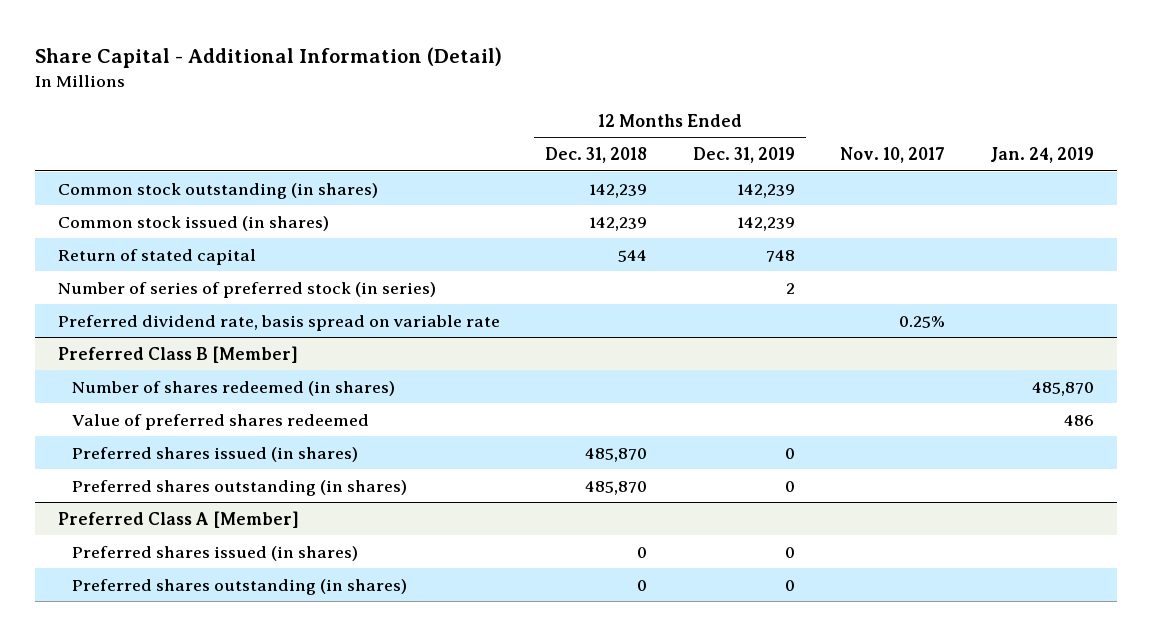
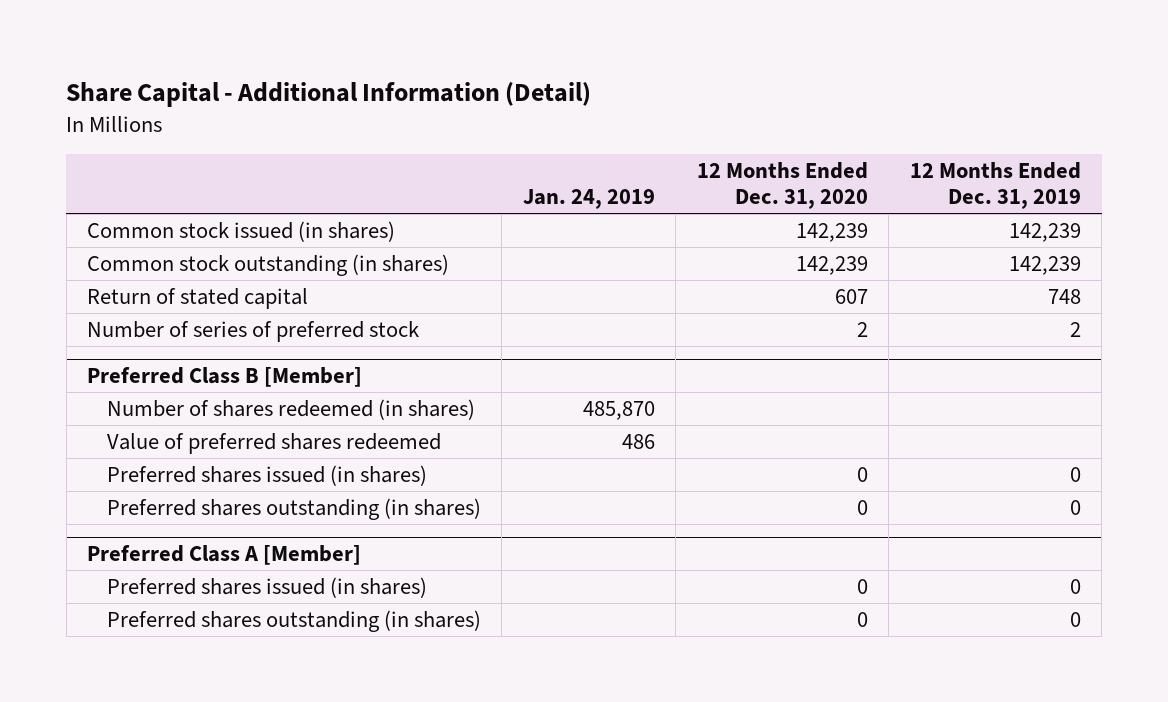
- | 12 Months Ended Dec. 31, 2018 | 12 Months Ended Dec. 31, 2019 | Nov. 10, 2017 | Jan. 24, 2019
+ | Jan. 24, 2019 | 12 Months Ended Dec. 31, 2020 | 12 Months Ended Dec. 31, 2019
moved down: Common stock outstanding (in shares) | | 142,239 | 142,239
- Number of series of preferred stock (in series) | | 2 | |
- Preferred dividend rate, basis spread on variable rate | | | 0.25% |
+ Number of series of preferred stock | | 2 | 2

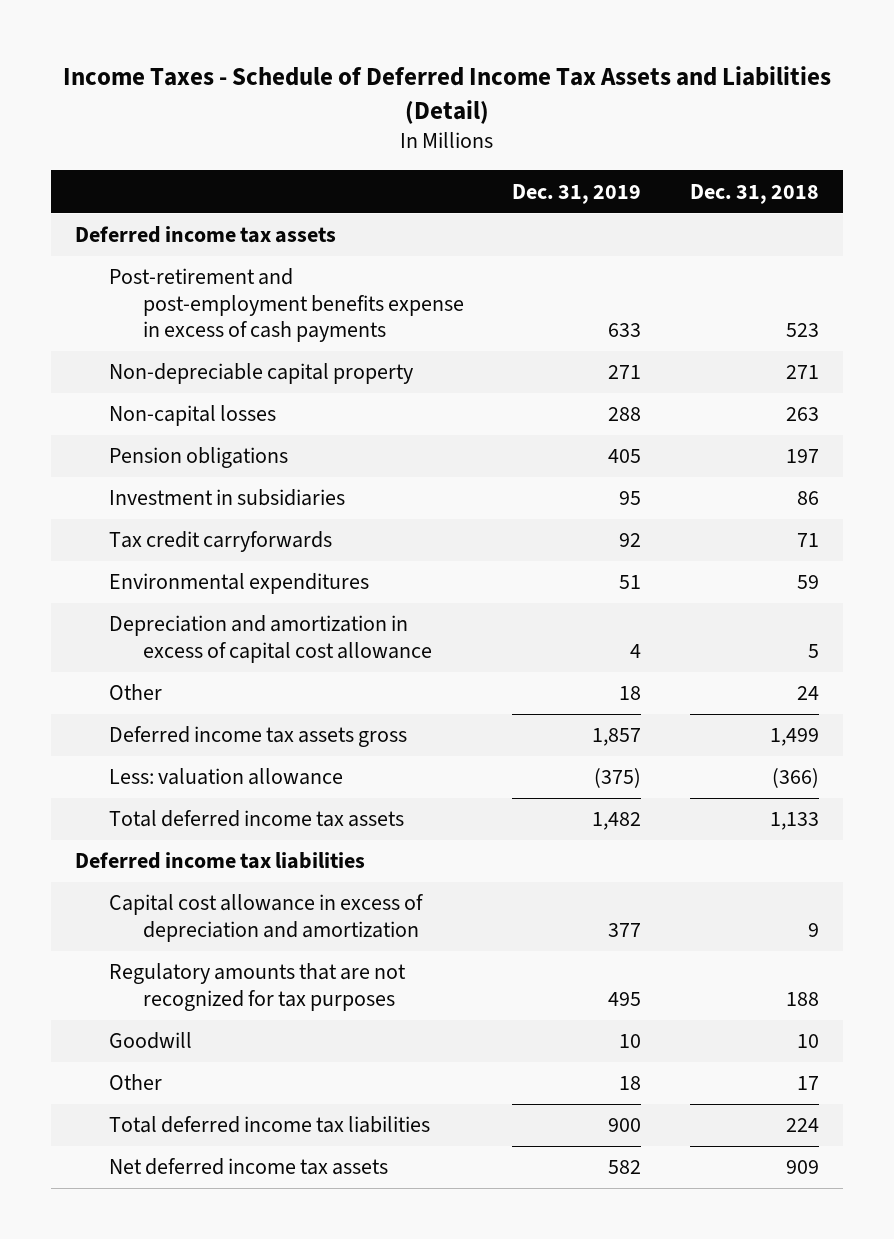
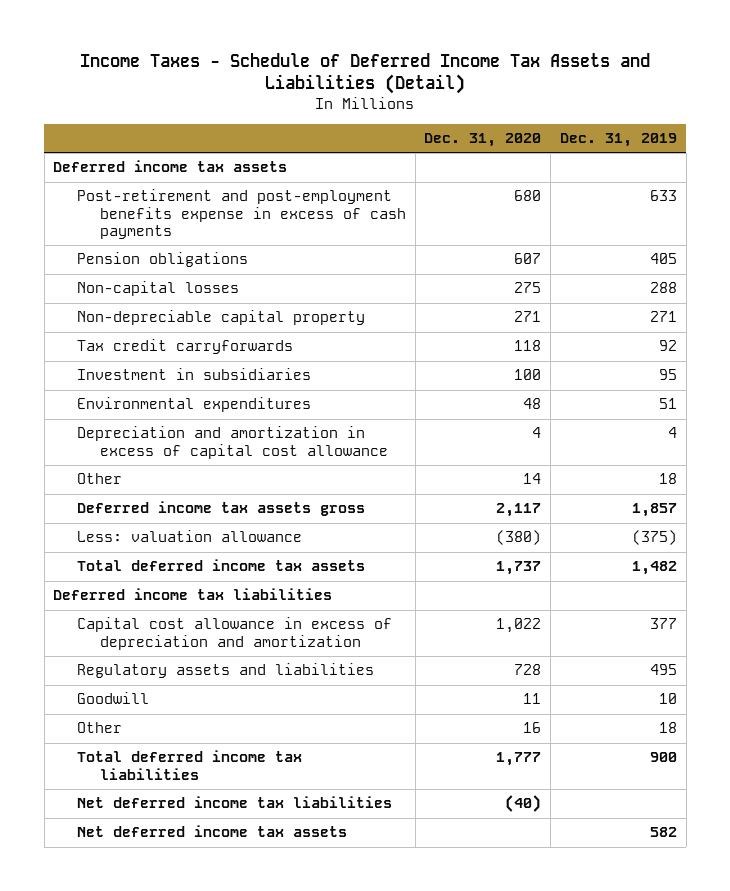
- | Dec. 31, 2019 | Dec. 31, 2018
+ | Dec. 31, 2020 | Dec. 31, 2019
moved down: Non-capital losses | 275 | 288
moved down: Non-depreciable capital property | 271 | 271
moved down: Investment in subsidiaries | 100 | 95
- Regulatory amounts that are not recognized for tax purposes | 495 | 188
+ Regulatory assets and liabilities | 728 | 495
+ Net deferred income tax liabilities | (40) |

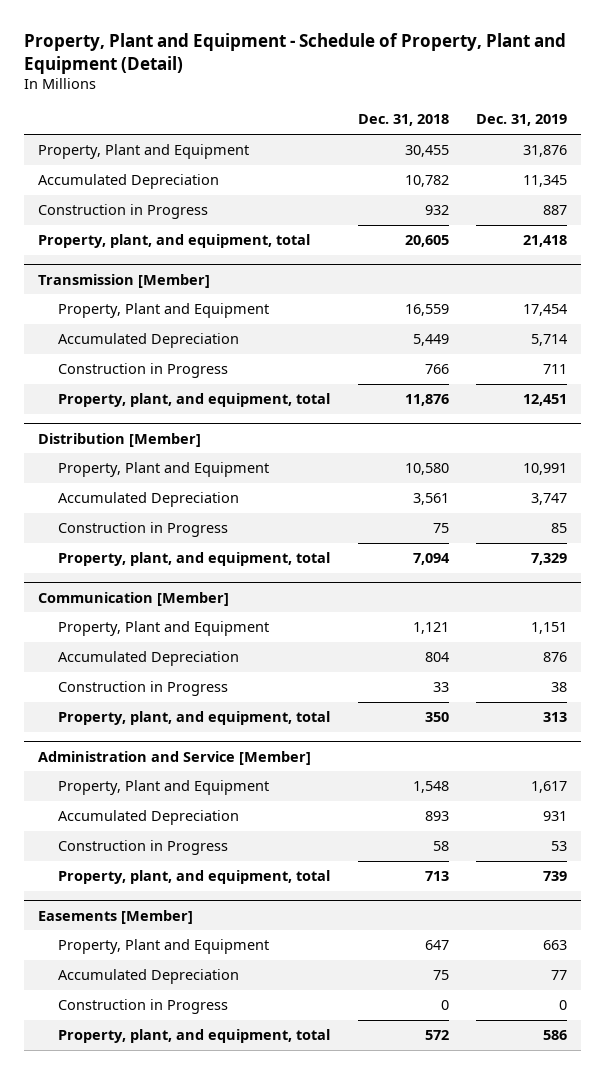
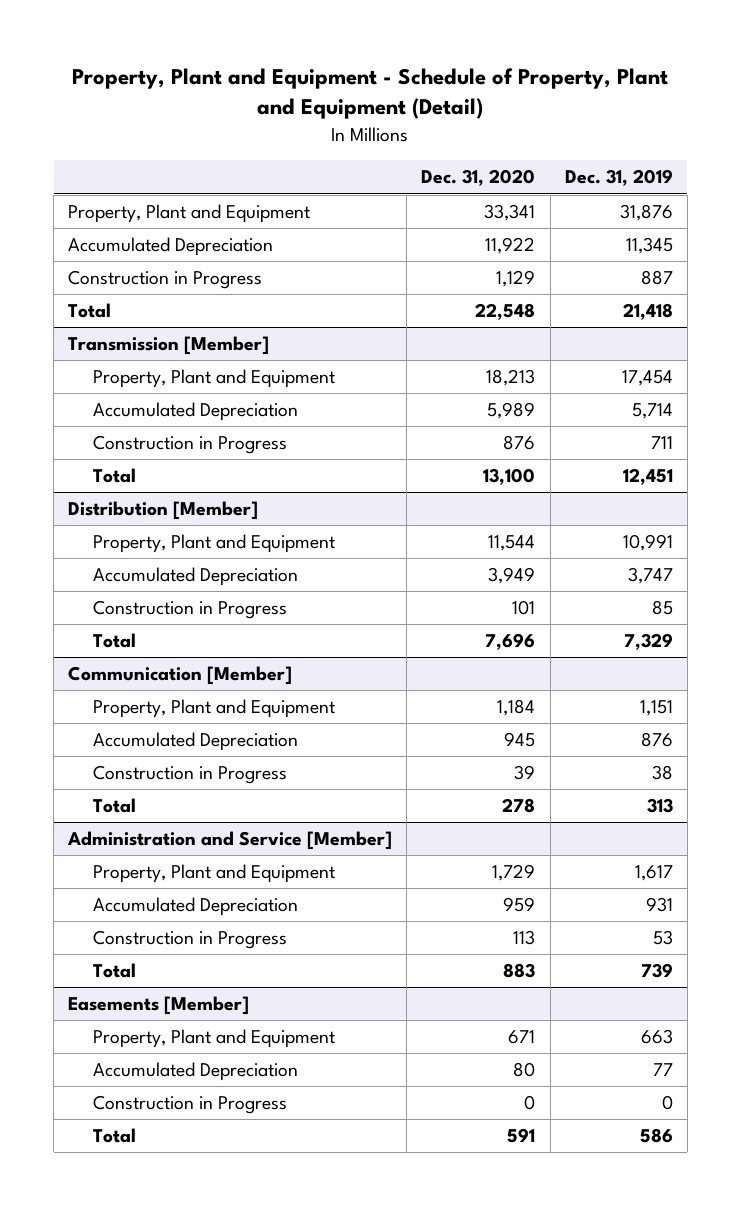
- | Dec. 31, 2018 | Dec. 31, 2019
+ | Dec. 31, 2020 | Dec. 31, 2019
- Property, plant, and equipment, total | 20,605 | 21,418
+ Total | 22,548 | 21,418
@ Transmission [Member]
- Property, plant, and equipment, total | 11,876 | 12,451
+ Total | 13,100 | 12,451
@ Distribution [Member]
- Property, plant, and equipment, total | 7,094 | 7,329
+ Total | 7,696 | 7,329
@ Communication [Member]
- Property, plant, and equipment, total | 350 | 313
+ Total | 278 | 313
@ Administration and Service [Member]
- Property, plant, and equipment, total | 713 | 739
+ Total | 883 | 739
@ Easements [Member]
- Property, plant, and equipment, total | 572 | 586
+ Total | 591 | 586

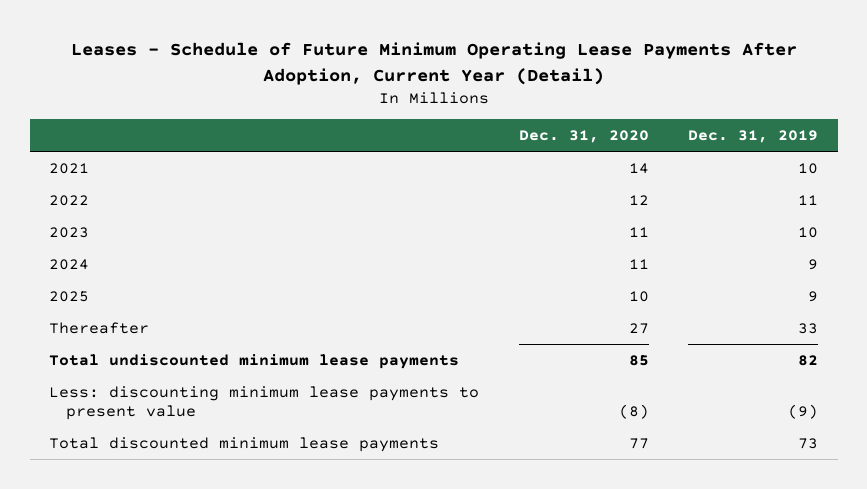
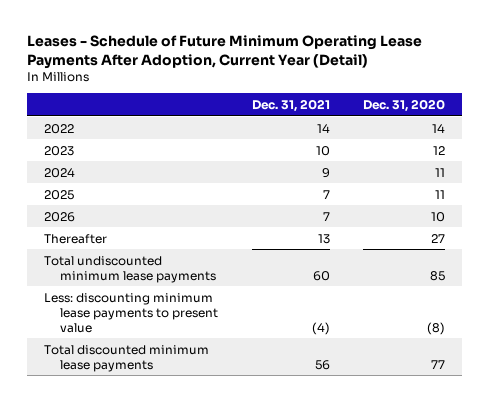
- | Dec. 31, 2020 | Dec. 31, 2019
+ | Dec. 31, 2021 | Dec. 31, 2020
- 2021 | 14 | 10
- 2022 | 12 | 11
- 2023 | 11 | 10
+ 2022 | 14 | 14
+ 2023 | 10 | 12
- 2025 | 10 | 9
+ 2025 | 7 | 11
+ 2026 | 7 | 10

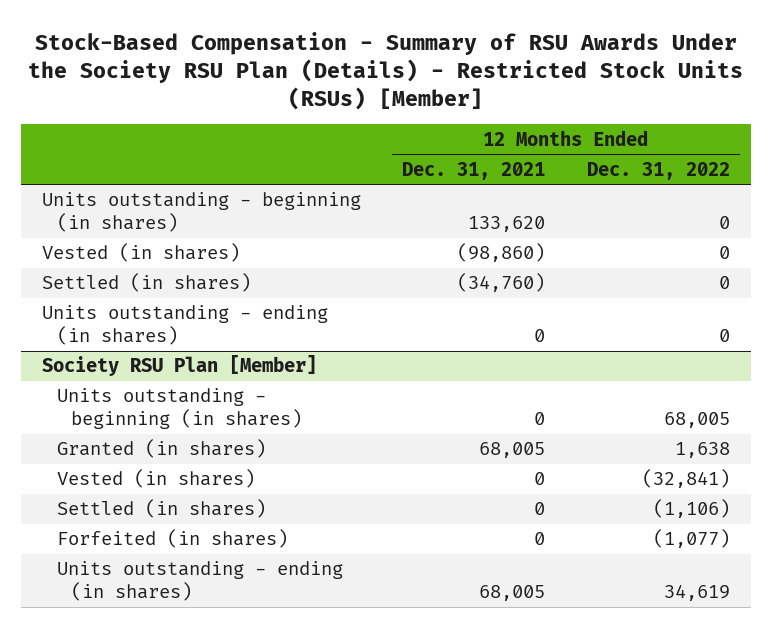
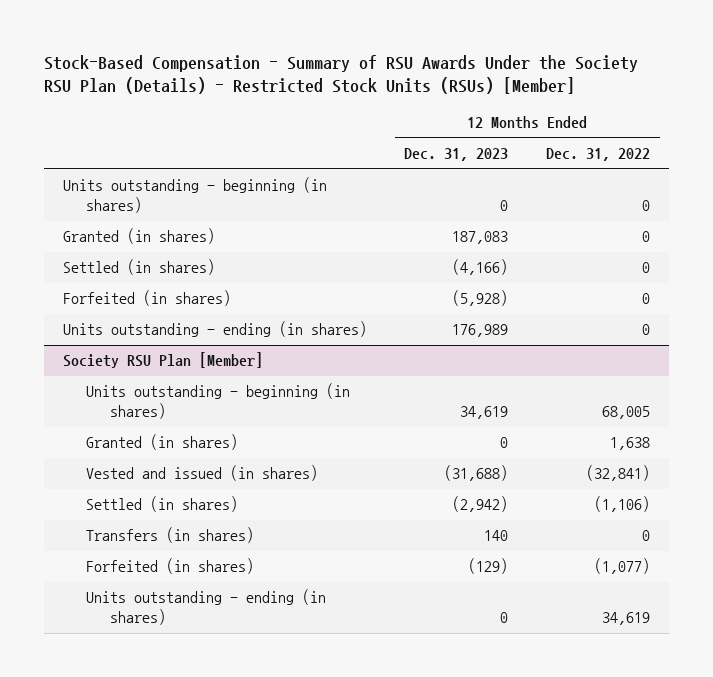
- | 12 Months Ended Dec. 31, 2021 | 12 Months Ended Dec. 31, 2022
+ | 12 Months Ended Dec. 31, 2023 | 12 Months Ended Dec. 31, 2022
- Vested (in shares) | (98,860) | 0
+ Granted (in shares) | 187,083 | 0
+ Forfeited (in shares) | (5,928) | 0
@ Society RSU Plan [Member]
- Vested (in shares) | 0 | (32,841)
+ Vested and issued (in shares) | (31,688) | (32,841)
+ Transfers (in shares) | 140 | 0

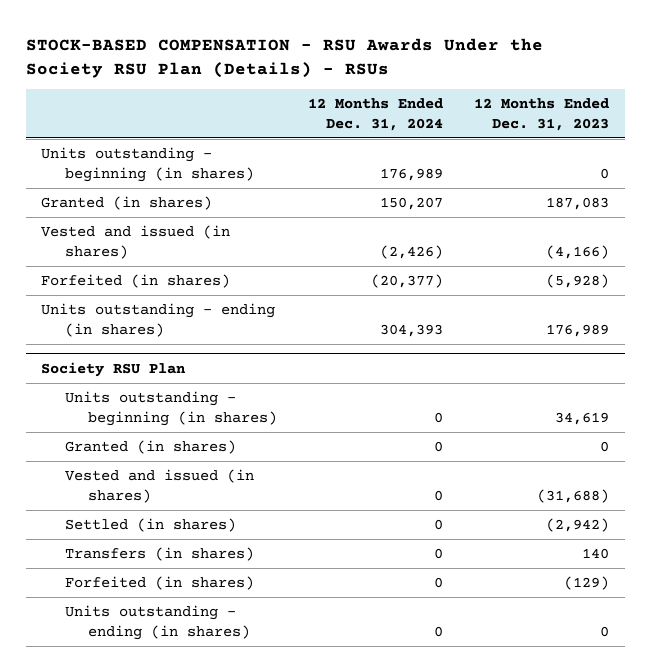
- Stock-Based Compensation - Summary of RSU Awards Under the Society RSU Plan (Details) - Restricted Stock Units (RSUs) [Member]
+ STOCK-BASED COMPENSATION - RSU Awards Under the Society RSU Plan (Details) - RSUs
- | 12 Months Ended Dec. 31, 2023 | 12 Months Ended Dec. 31, 2022
+ | 12 Months Ended Dec. 31, 2024 | 12 Months Ended Dec. 31, 2023
- Settled (in shares) | (4,166) | 0
+ Vested and issued (in shares) | (2,426) | (4,166)
- Society RSU Plan [Member]
+ Society RSU Plan

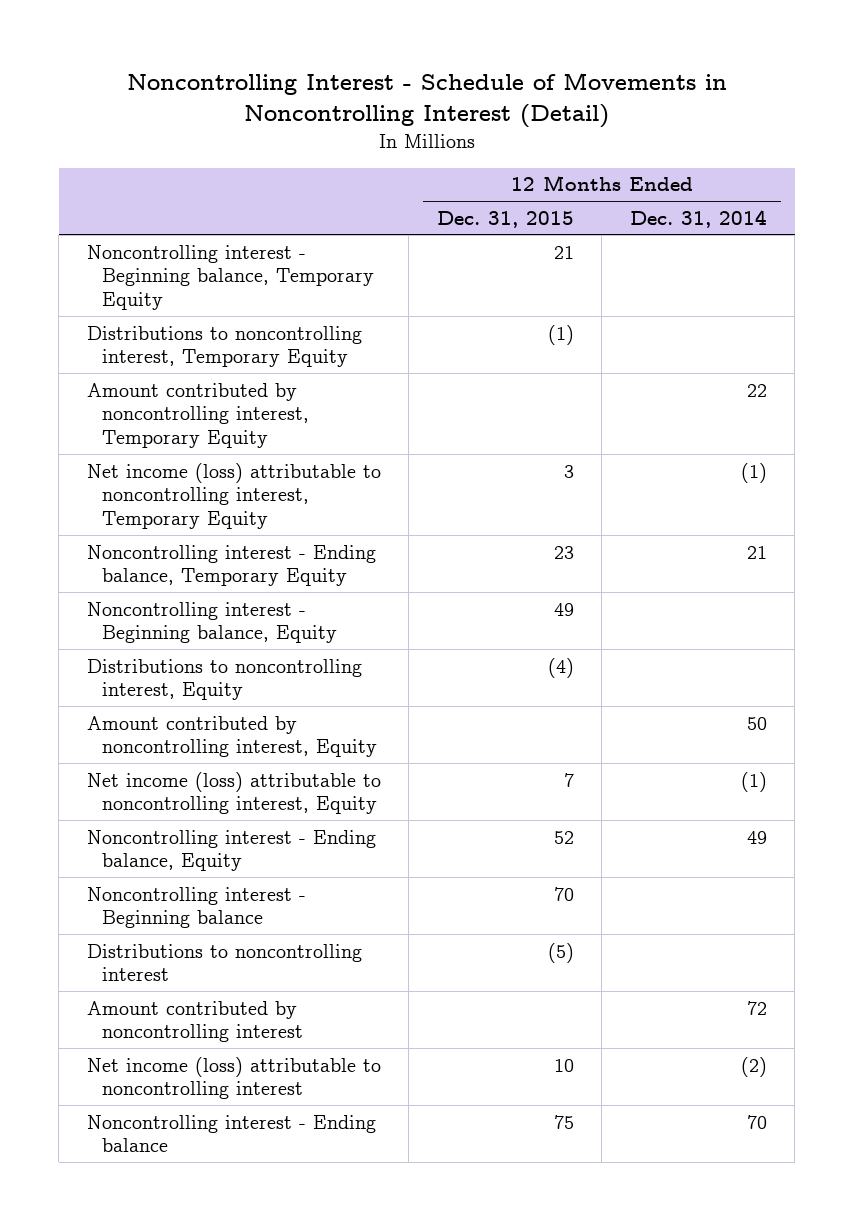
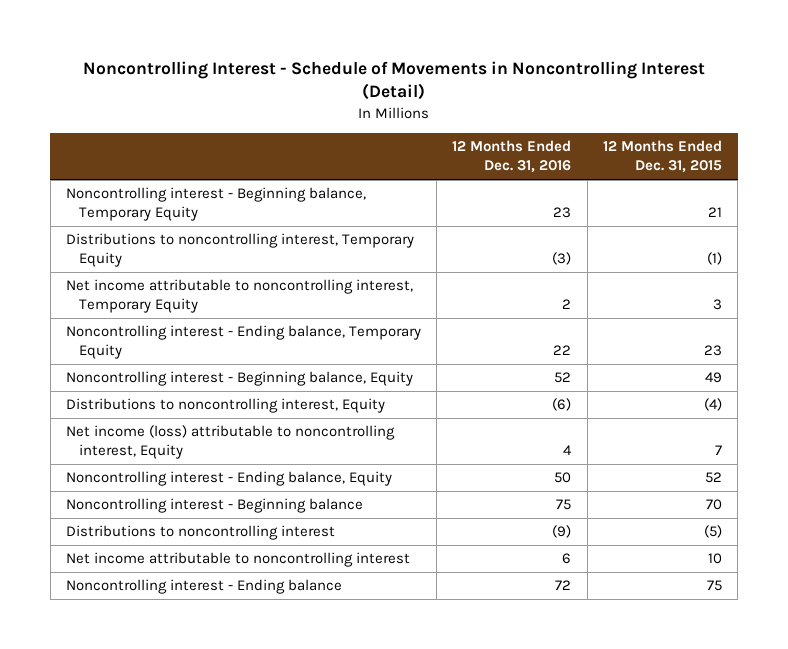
- | 12 Months Ended Dec. 31, 2015 | 12 Months Ended Dec. 31, 2014
+ | 12 Months Ended Dec. 31, 2016 | 12 Months Ended Dec. 31, 2015
- Amount contributed by noncontrolling interest, Temporary Equity | | 22
- Net income (loss) attributable to noncontrolling interest, Temporary Equity | 3 | (1)
+ Net income attributable to noncontrolling interest, Temporary Equity | 2 | 3
- Amount contributed by noncontrolling interest, Equity | | 50
- Amount contributed by noncontrolling interest | | 72
- Net income (loss) attributable to noncontrolling interest | 10 | (2)
+ Net income attributable to noncontrolling interest | 6 | 10

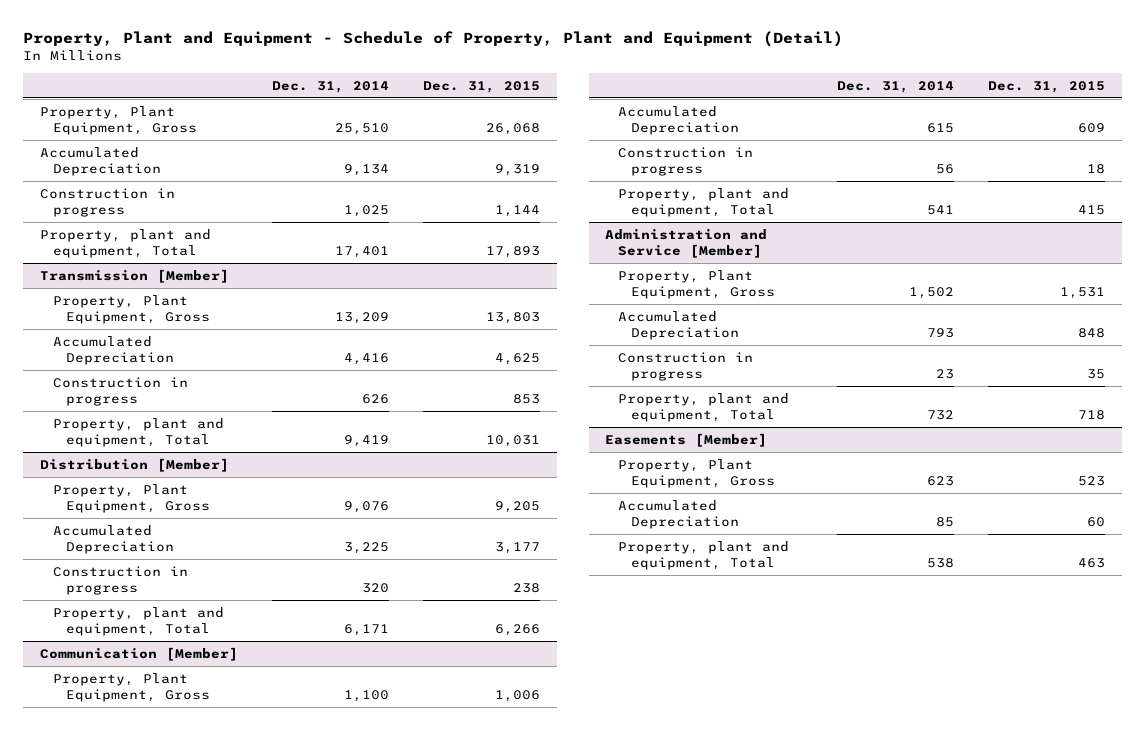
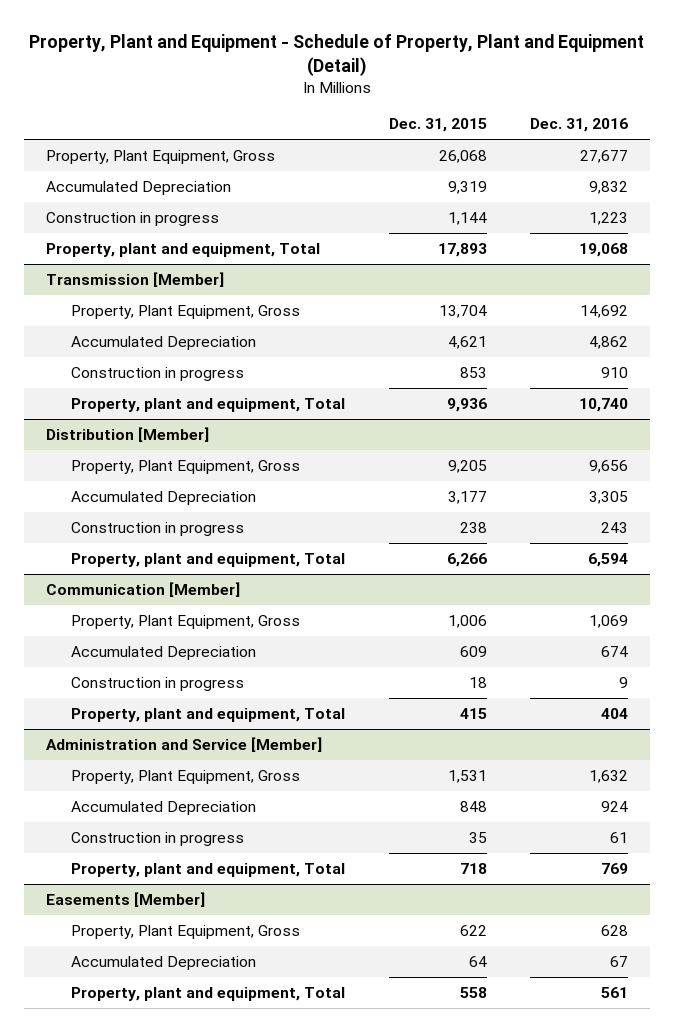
- | Dec. 31, 2014 | Dec. 31, 2015
+ | Dec. 31, 2015 | Dec. 31, 2016
@ Transmission [Member]
- Property, Plant Equipment, Gross | 13,209 | 13,803
- Accumulated Depreciation | 4,416 | 4,625
+ Property, Plant Equipment, Gross | 13,704 | 14,692
+ Accumulated Depreciation | 4,621 | 4,862
- Property, plant and equipment, Total | 9,419 | 10,031
+ Property, plant and equipment, Total | 9,936 | 10,740
@ Easements [Member]
- Property, Plant Equipment, Gross | 623 | 523
- Accumulated Depreciation | 85 | 60
- Property, plant and equipment, Total | 538 | 463
+ Property, Plant Equipment, Gross | 622 | 628
+ Accumulated Depreciation | 64 | 67
+ Property, plant and equipment, Total | 558 | 561

